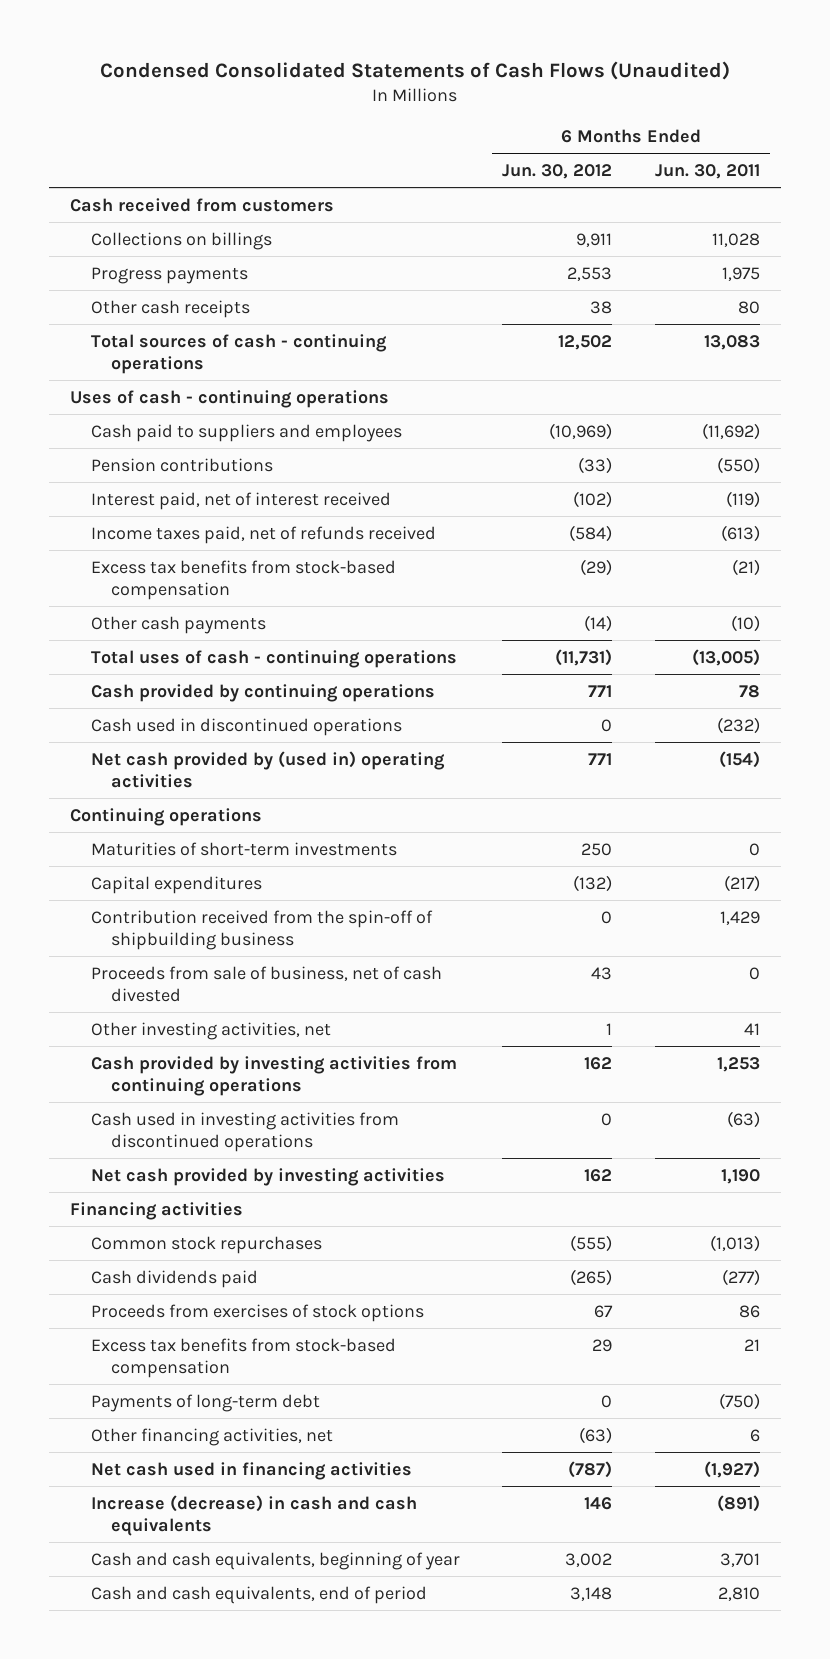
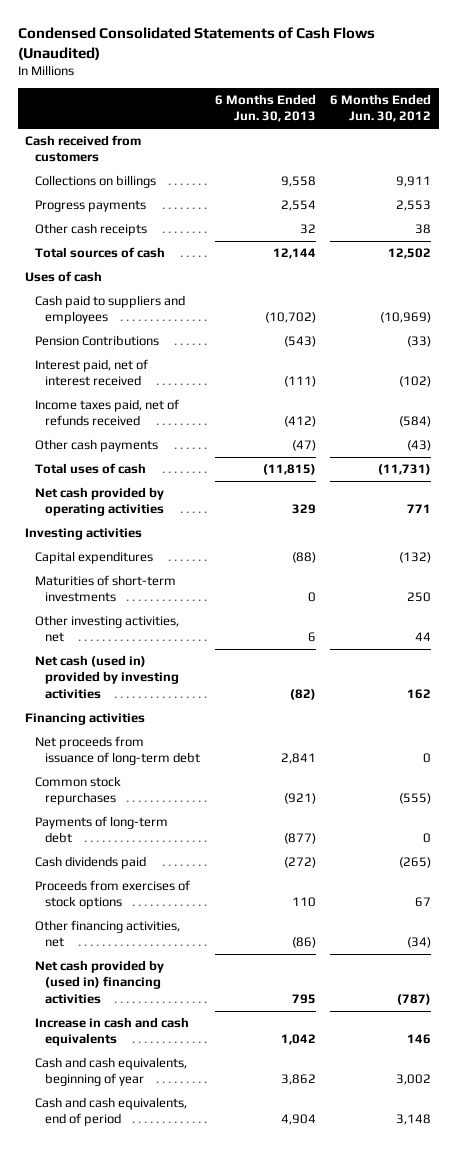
- | 6 Months Ended Jun. 30, 2012 | 6 Months Ended Jun. 30, 2011
+ | 6 Months Ended Jun. 30, 2013 | 6 Months Ended Jun. 30, 2012
- Total sources of cash - continuing operations | 12,502 | 13,083
- Uses of cash - continuing operations
+ Total sources of cash | 12,144 | 12,502
+ Uses of cash
- Pension contributions | (33) | (550)
+ Pension Contributions | (543) | (33)
- Excess tax benefits from stock-based compensation | (29) | (21)
- Other cash payments | (14) | (10)
- Total uses of cash - continuing operations | (11,731) | (13,005)
- Cash provided by continuing operations | 771 | 78
- Cash used in discontinued operations | 0 | (232)
- Net cash provided by (used in) operating activities | 771 | (154)
- Continuing operations
+ Other cash payments | (47) | (43)
+ Total uses of cash | (11,815) | (11,731)
+ Net cash provided by operating activities | 329 | 771
+ Investing activities
- Contribution received from the spin-off of shipbuilding business | 0 | 1,429
- Proceeds from sale of business, net of cash divested | 43 | 0
- Other investing activities, net | 1 | 41
- Cash provided by investing activities from continuing operations | 162 | 1,253
- Cash used in investing activities from discontinued operations | 0 | (63)
- Net cash provided by investing activities | 162 | 1,190
moved down: Maturities of short-term investments | 0 | 250
+ Other investing activities, net | 6 | 44
+ Net cash (used in) provided by investing activities | (82) | 162
+ Net proceeds from issuance of long-term debt | 2,841 | 0
moved up: Payments of long-term debt | (877) | 0
- Excess tax benefits from stock-based compensation | 29 | 21
- Other financing activities, net | (63) | 6
- Net cash used in financing activities | (787) | (1,927)
- Increase (decrease) in cash and cash equivalents | 146 | (891)
+ Other financing activities, net | (86) | (34)
+ Net cash provided by (used in) financing activities | 795 | (787)
+ Increase in cash and cash equivalents | 1,042 | 146

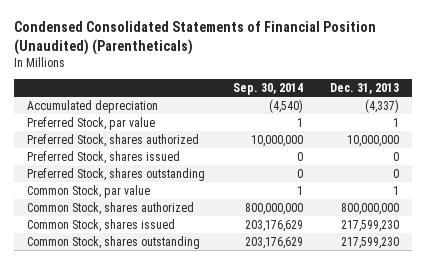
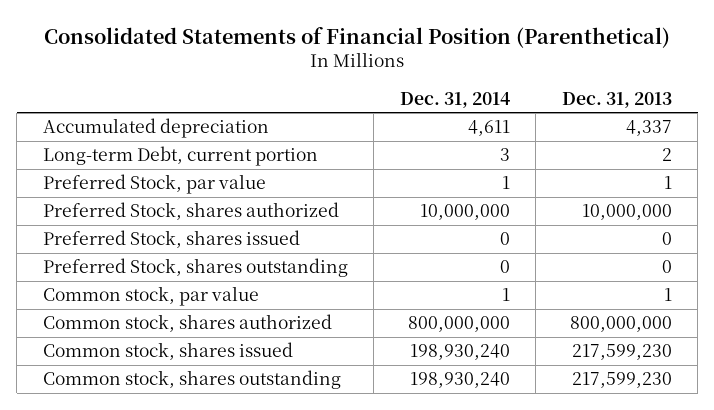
- Condensed Consolidated Statements of Financial Position (Unaudited) (Parentheticals)
+ Consolidated Statements of Financial Position (Parenthetical)
- | Sep. 30, 2014 | Dec. 31, 2013
+ | Dec. 31, 2014 | Dec. 31, 2013
- Accumulated depreciation | (4,540) | (4,337)
+ Accumulated depreciation | 4,611 | 4,337
+ Long-term Debt, current portion | 3 | 2
- Common Stock, par value | 1 | 1
- Common Stock, shares authorized | 800,000,000 | 800,000,000
- Common Stock, shares issued | 203,176,629 | 217,599,230
- Common Stock, shares outstanding | 203,176,629 | 217,599,230
+ Common stock, par value | 1 | 1
+ Common stock, shares authorized | 800,000,000 | 800,000,000
+ Common stock, shares issued | 198,930,240 | 217,599,230
+ Common stock, shares outstanding | 198,930,240 | 217,599,230

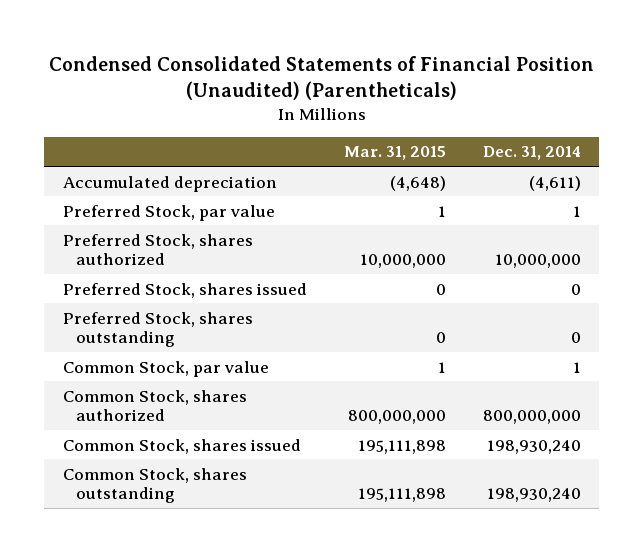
- Consolidated Statements of Financial Position (Parenthetical)
+ Condensed Consolidated Statements of Financial Position (Unaudited) (Parentheticals)
- | Dec. 31, 2014 | Dec. 31, 2013
+ | Mar. 31, 2015 | Dec. 31, 2014
- Accumulated depreciation | 4,611 | 4,337
- Long-term Debt, current portion | 3 | 2
+ Accumulated depreciation | (4,648) | (4,611)
- Common stock, par value | 1 | 1
- Common stock, shares authorized | 800,000,000 | 800,000,000
- Common stock, shares issued | 198,930,240 | 217,599,230
- Common stock, shares outstanding | 198,930,240 | 217,599,230
+ Common Stock, par value | 1 | 1
+ Common Stock, shares authorized | 800,000,000 | 800,000,000
+ Common Stock, shares issued | 195,111,898 | 198,930,240
+ Common Stock, shares outstanding | 195,111,898 | 198,930,240

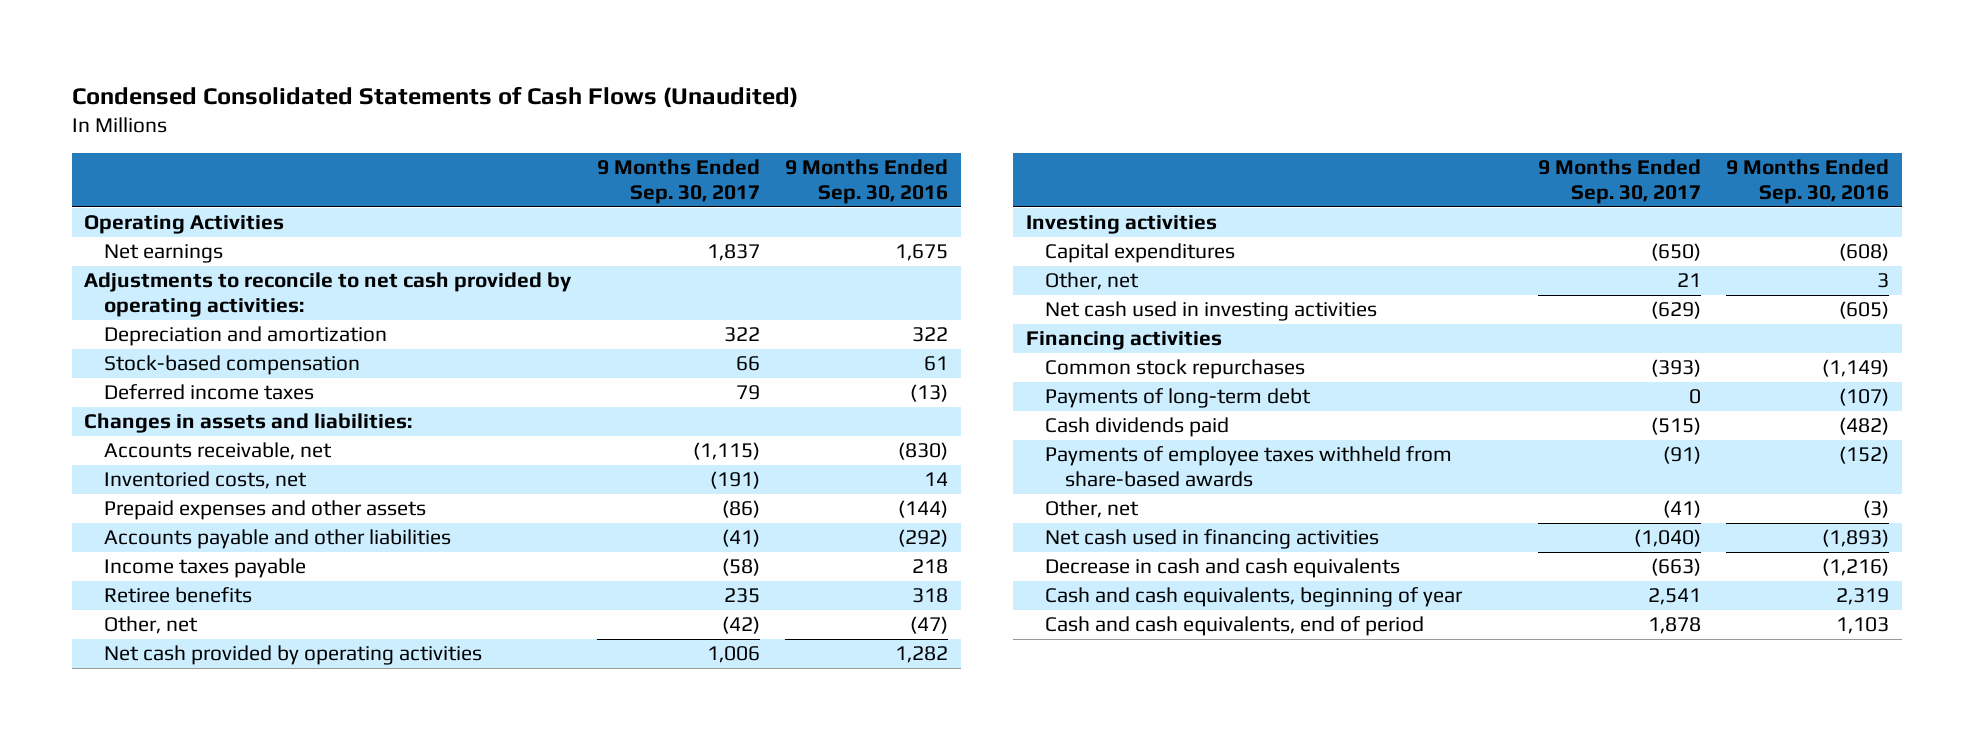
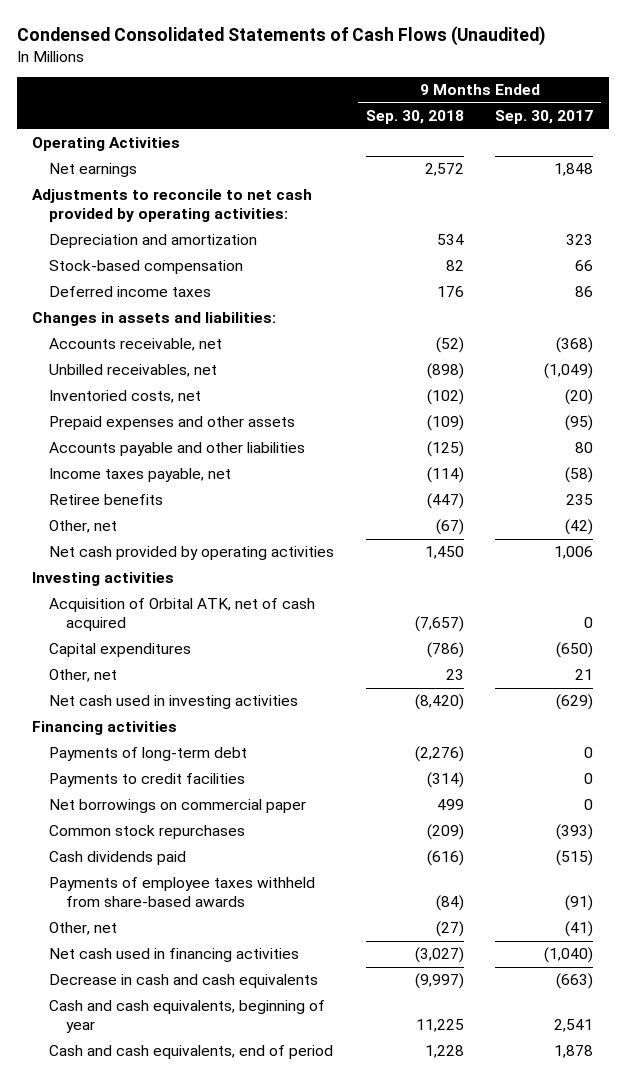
- | 9 Months Ended Sep. 30, 2017 | 9 Months Ended Sep. 30, 2016
+ | 9 Months Ended Sep. 30, 2018 | 9 Months Ended Sep. 30, 2017
- Net earnings | 1,837 | 1,675
+ Net earnings | 2,572 | 1,848
- Depreciation and amortization | 322 | 322
+ Depreciation and amortization | 534 | 323
- Deferred income taxes | 79 | (13)
+ Deferred income taxes | 176 | 86
- Accounts receivable, net | (1,115) | (830)
- Inventoried costs, net | (191) | 14
- Prepaid expenses and other assets | (86) | (144)
- Accounts payable and other liabilities | (41) | (292)
- Income taxes payable | (58) | 218
+ Accounts receivable, net | (52) | (368)
+ Unbilled receivables, net | (898) | (1,049)
+ Inventoried costs, net | (102) | (20)
+ Prepaid expenses and other assets | (109) | (95)
+ Accounts payable and other liabilities | (125) | 80
+ Income taxes payable, net | (114) | (58)
+ Acquisition of Orbital ATK, net of cash acquired | (7,657) | 0
+ Payments to credit facilities | (314) | 0
+ Net borrowings on commercial paper | 499 | 0
moved down: Common stock repurchases | (209) | (393)

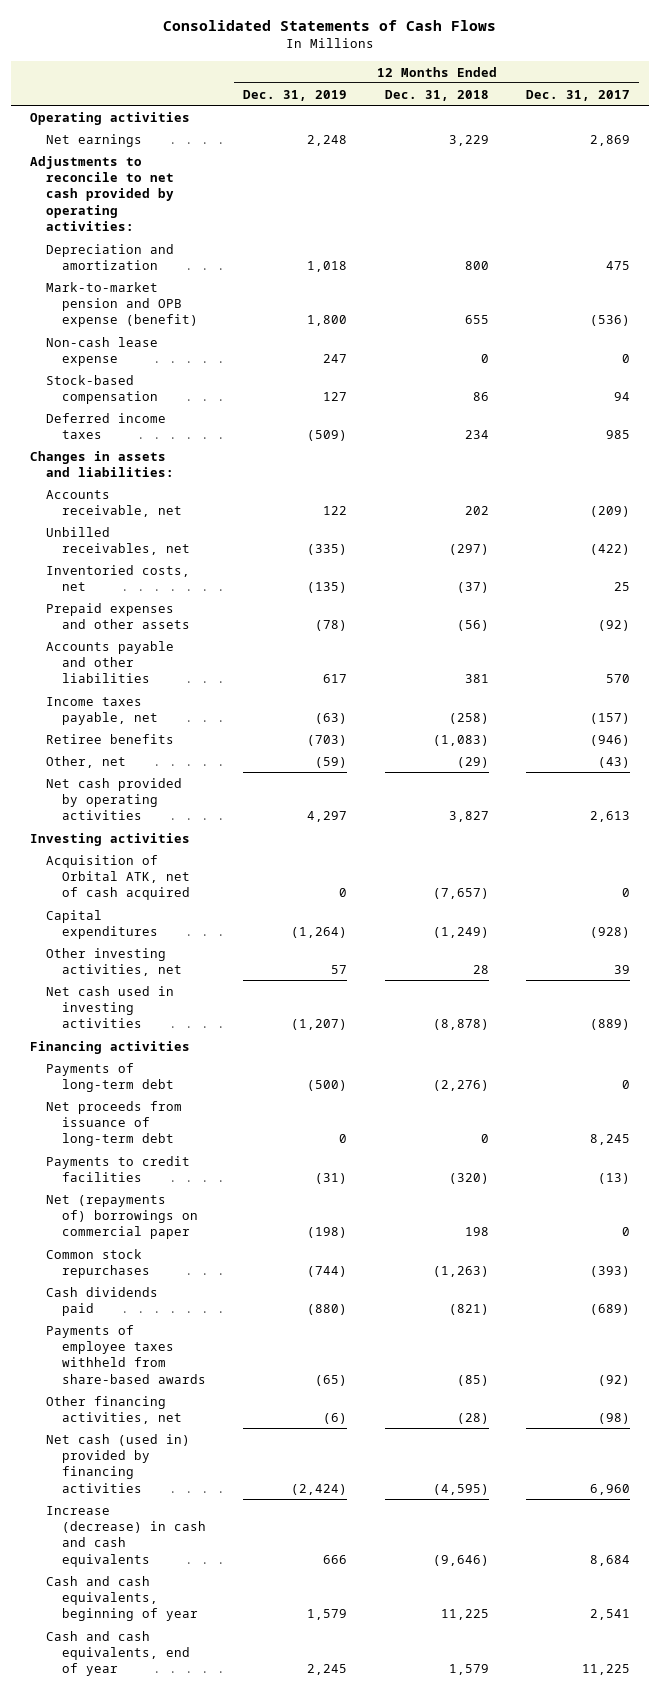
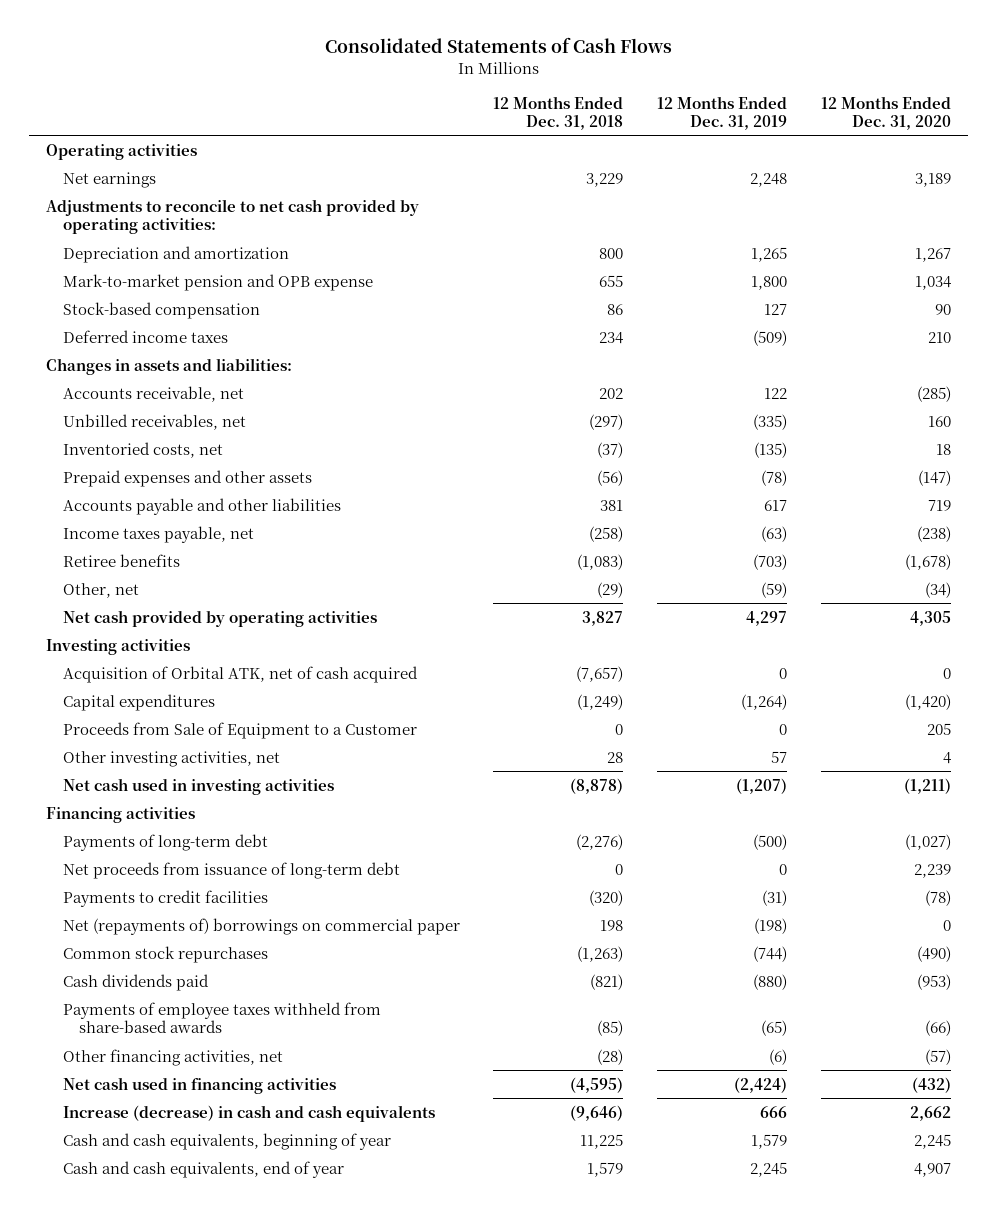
- | 12 Months Ended Dec. 31, 2019 | 12 Months Ended Dec. 31, 2018 | 12 Months Ended Dec. 31, 2017
+ | 12 Months Ended Dec. 31, 2018 | 12 Months Ended Dec. 31, 2019 | 12 Months Ended Dec. 31, 2020
- Depreciation and amortization | 1,018 | 800 | 475
- Mark-to-market pension and OPB expense (benefit) | 1,800 | 655 | (536)
- Non-cash lease expense | 247 | 0 | 0
+ Depreciation and amortization | 800 | 1,265 | 1,267
+ Mark-to-market pension and OPB expense | 655 | 1,800 | 1,034
+ Proceeds from Sale of Equipment to a Customer | 0 | 0 | 205
- Net cash (used in) provided by financing activities | (2,424) | (4,595) | 6,960
+ Net cash used in financing activities | (4,595) | (2,424) | (432)

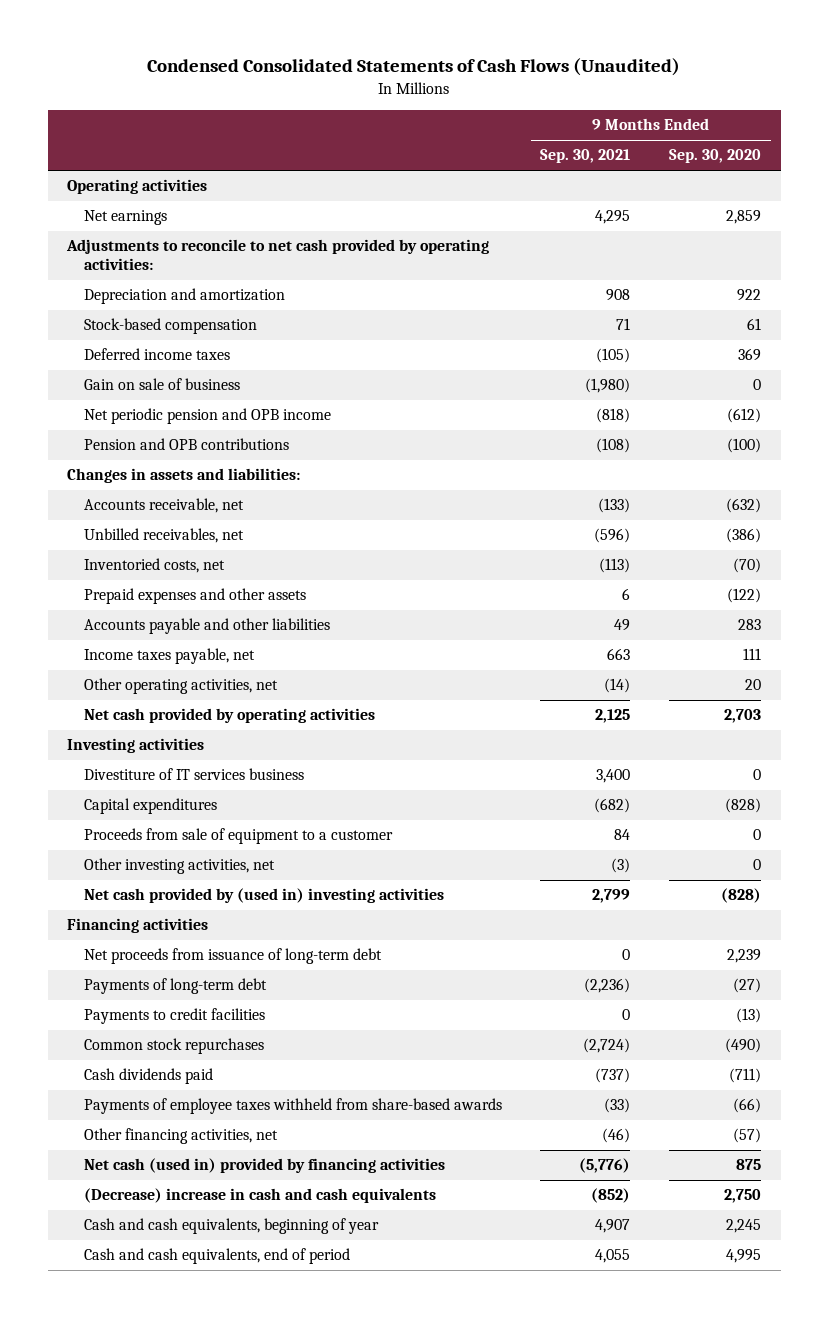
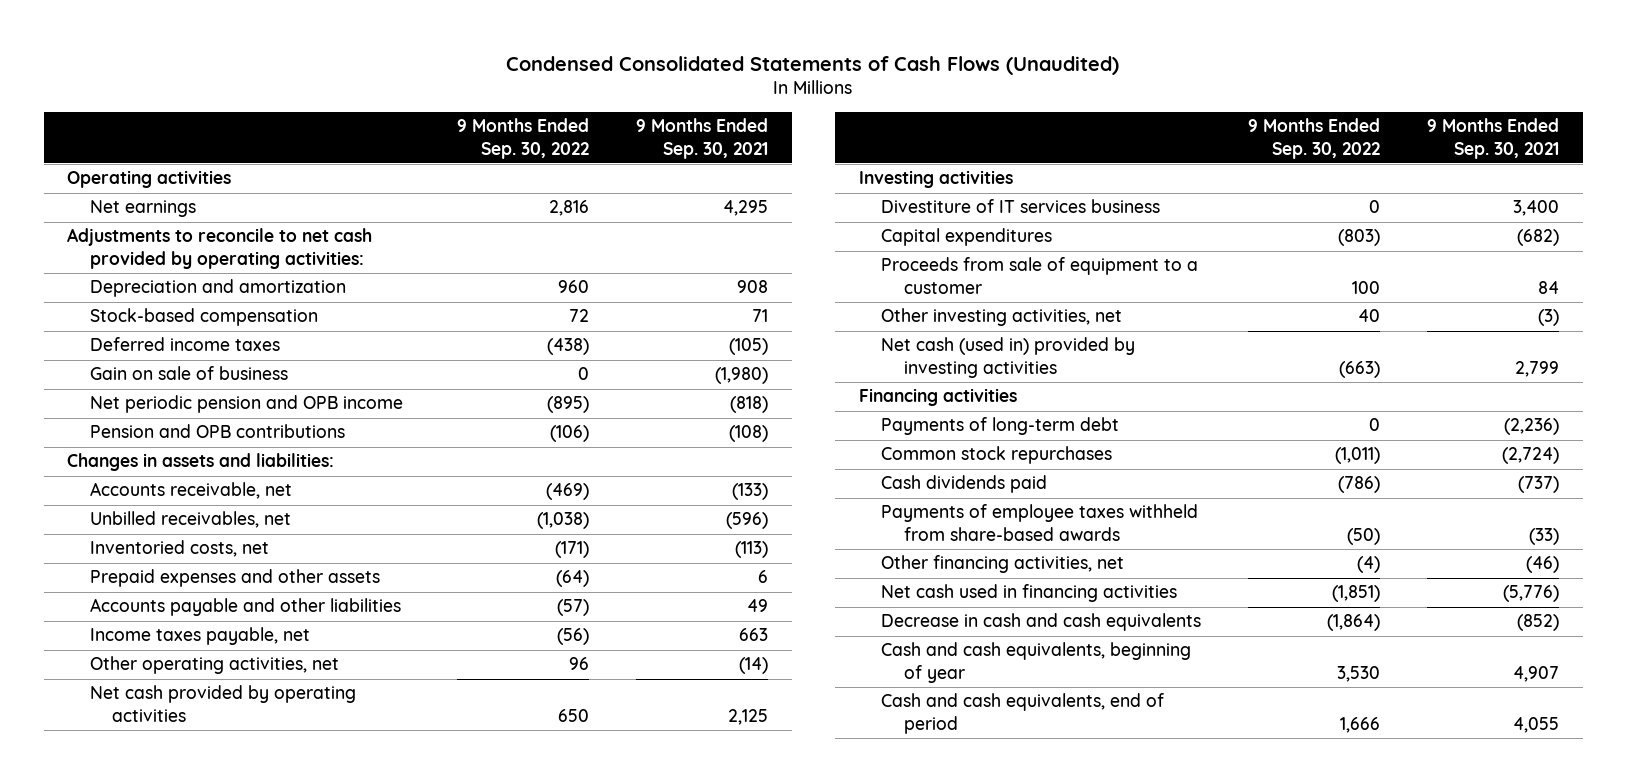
- | 9 Months Ended Sep. 30, 2021 | 9 Months Ended Sep. 30, 2020
+ | 9 Months Ended Sep. 30, 2022 | 9 Months Ended Sep. 30, 2021
- Net cash provided by (used in) investing activities | 2,799 | (828)
+ Net cash (used in) provided by investing activities | (663) | 2,799
- Net proceeds from issuance of long-term debt | 0 | 2,239
- Payments to credit facilities | 0 | (13)
- Net cash (used in) provided by financing activities | (5,776) | 875
- (Decrease) increase in cash and cash equivalents | (852) | 2,750
+ Net cash used in financing activities | (1,851) | (5,776)
+ Decrease in cash and cash equivalents | (1,864) | (852)

